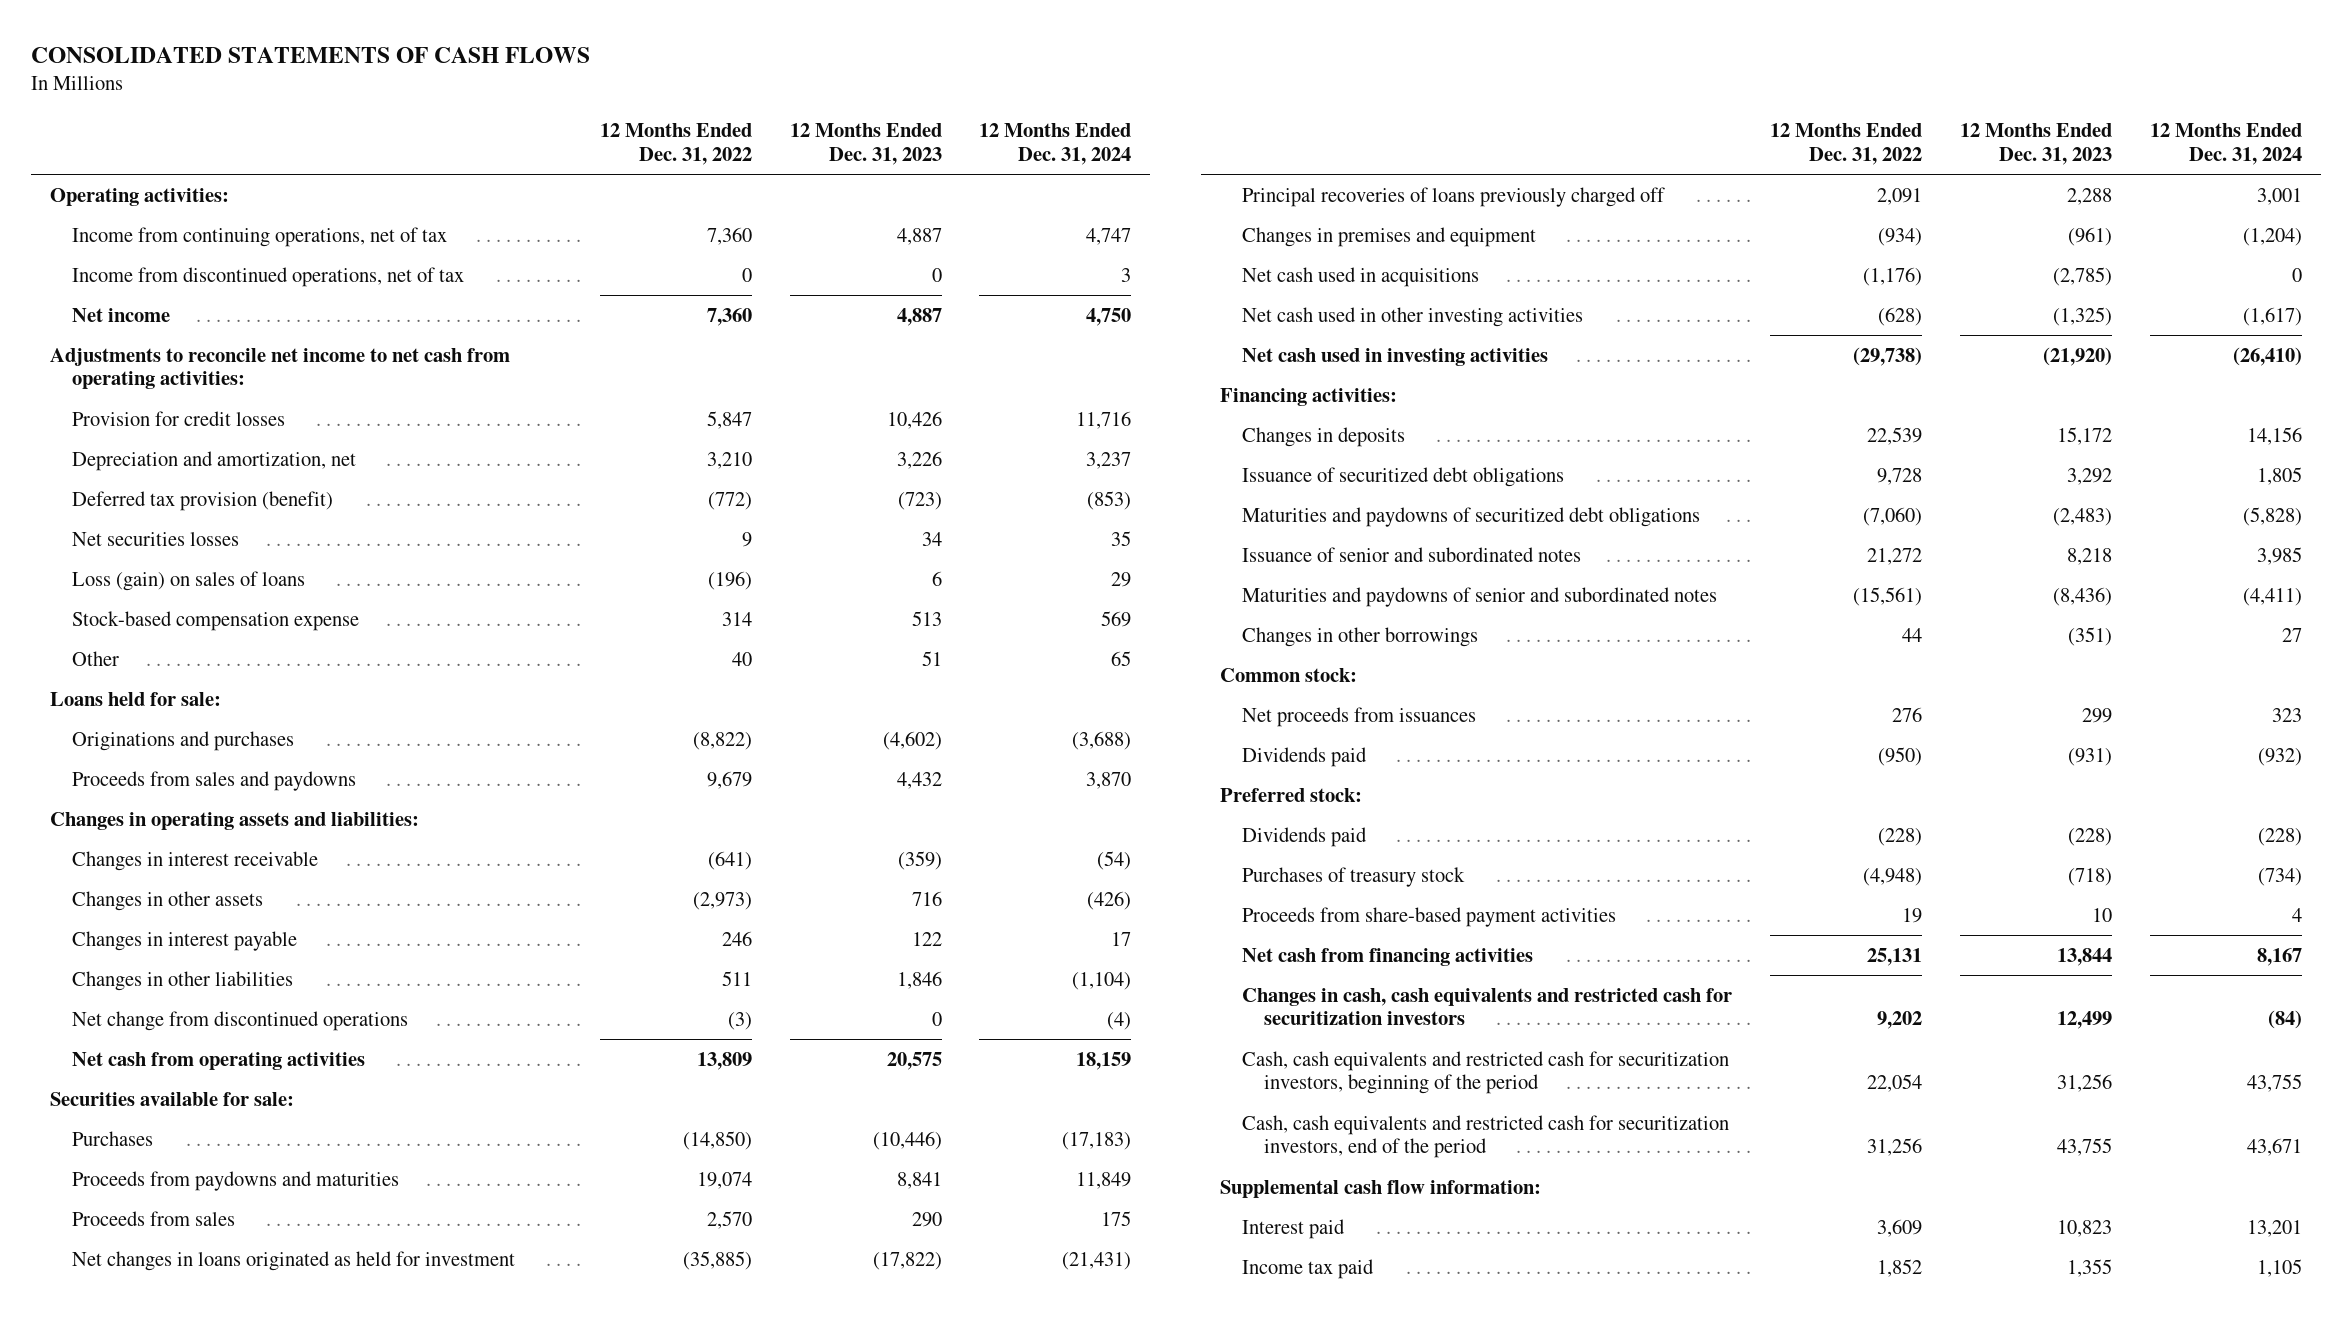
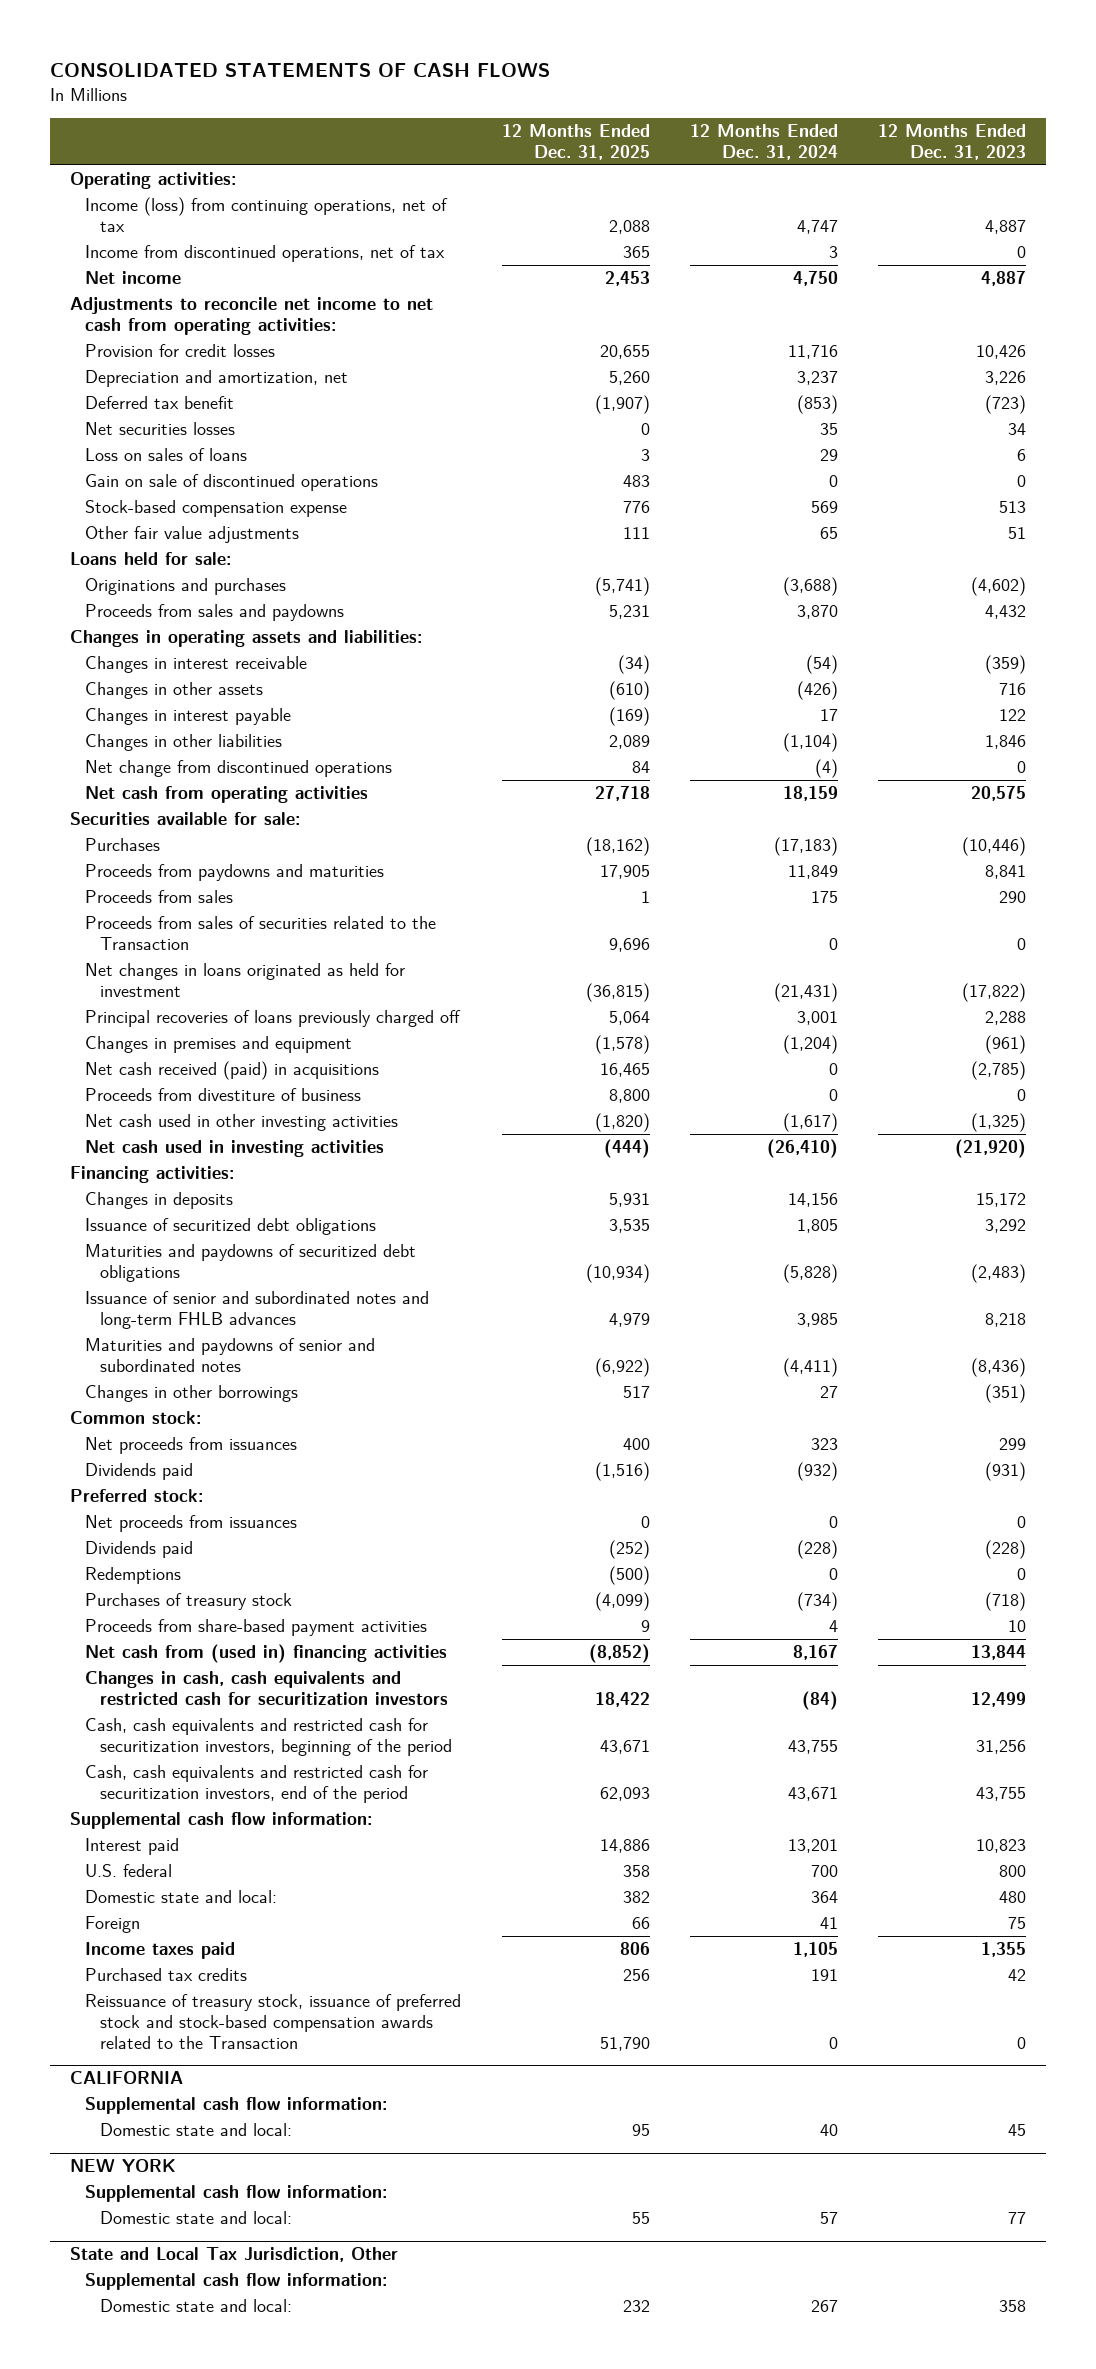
- | 12 Months Ended Dec. 31, 2022 | 12 Months Ended Dec. 31, 2023 | 12 Months Ended Dec. 31, 2024
+ | 12 Months Ended Dec. 31, 2025 | 12 Months Ended Dec. 31, 2024 | 12 Months Ended Dec. 31, 2023
- Income from continuing operations, net of tax | 7,360 | 4,887 | 4,747
+ Income (loss) from continuing operations, net of tax | 2,088 | 4,747 | 4,887
- Deferred tax provision (benefit) | (772) | (723) | (853)
+ Deferred tax benefit | (1,907) | (853) | (723)
- Loss (gain) on sales of loans | (196) | 6 | 29
+ Loss on sales of loans | 3 | 29 | 6
+ Gain on sale of discontinued operations | 483 | 0 | 0
- Other | 40 | 51 | 65
+ Other fair value adjustments | 111 | 65 | 51
+ Proceeds from sales of securities related to the Transaction | 9,696 | 0 | 0
- Net cash used in acquisitions | (1,176) | (2,785) | 0
+ Net cash received (paid) in acquisitions | 16,465 | 0 | (2,785)
+ Proceeds from divestiture of business | 8,800 | 0 | 0
- Issuance of senior and subordinated notes | 21,272 | 8,218 | 3,985
+ Issuance of senior and subordinated notes and long-term FHLB advances | 4,979 | 3,985 | 8,218
+ Net proceeds from issuances | 0 | 0 | 0
+ Redemptions | (500) | 0 | 0
- Net cash from financing activities | 25,131 | 13,844 | 8,167
+ Net cash from (used in) financing activities | (8,852) | 8,167 | 13,844
- Income tax paid | 1,852 | 1,355 | 1,105
+ U.S. federal | 358 | 700 | 800
+ Domestic state and local: | 382 | 364 | 480
+ Foreign | 66 | 41 | 75
+ Income taxes paid | 806 | 1,105 | 1,355
+ Purchased tax credits | 256 | 191 | 42
+ Reissuance of treasury stock, issuance of preferred stock and stock-based compensation awards related to the Transaction | 51,790 | 0 | 0
+ CALIFORNIA
+ Supplemental cash flow information:
+ Domestic state and local: | 95 | 40 | 45
+ NEW YORK
+ Supplemental cash flow information:
+ Domestic state and local: | 55 | 57 | 77
+ State and Local Tax Jurisdiction, Other
+ Supplemental cash flow information:
+ Domestic state and local: | 232 | 267 | 358

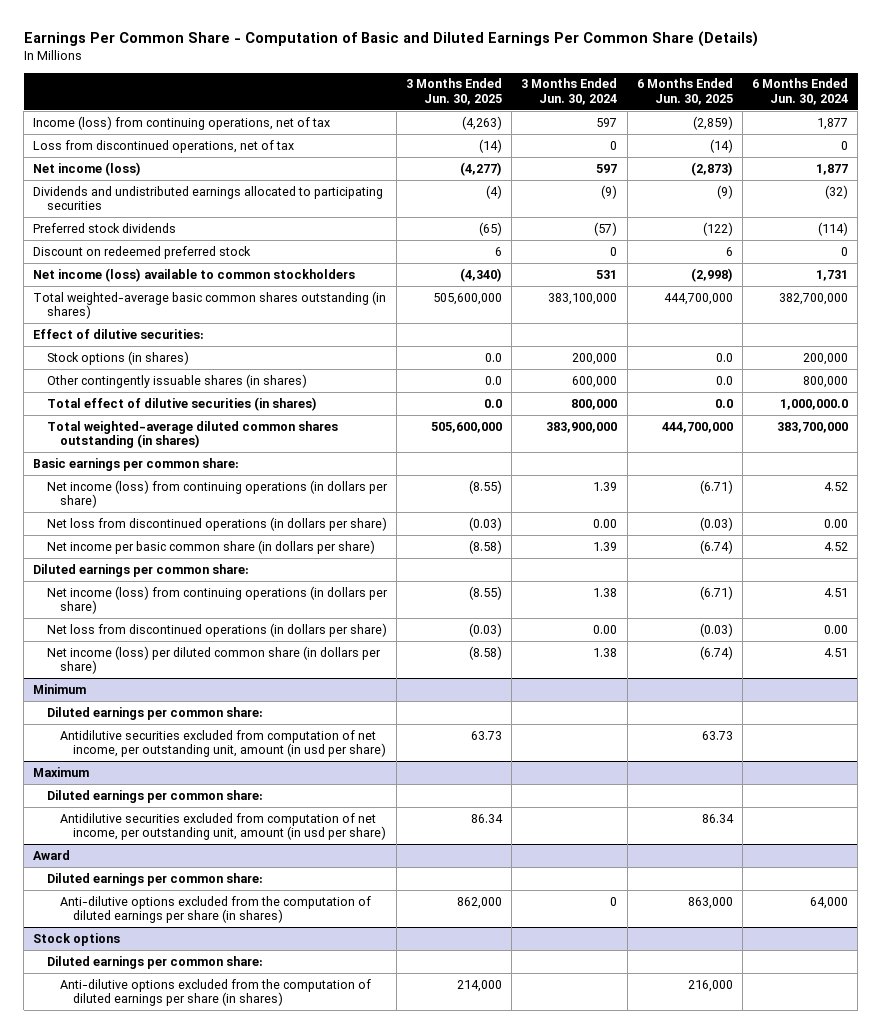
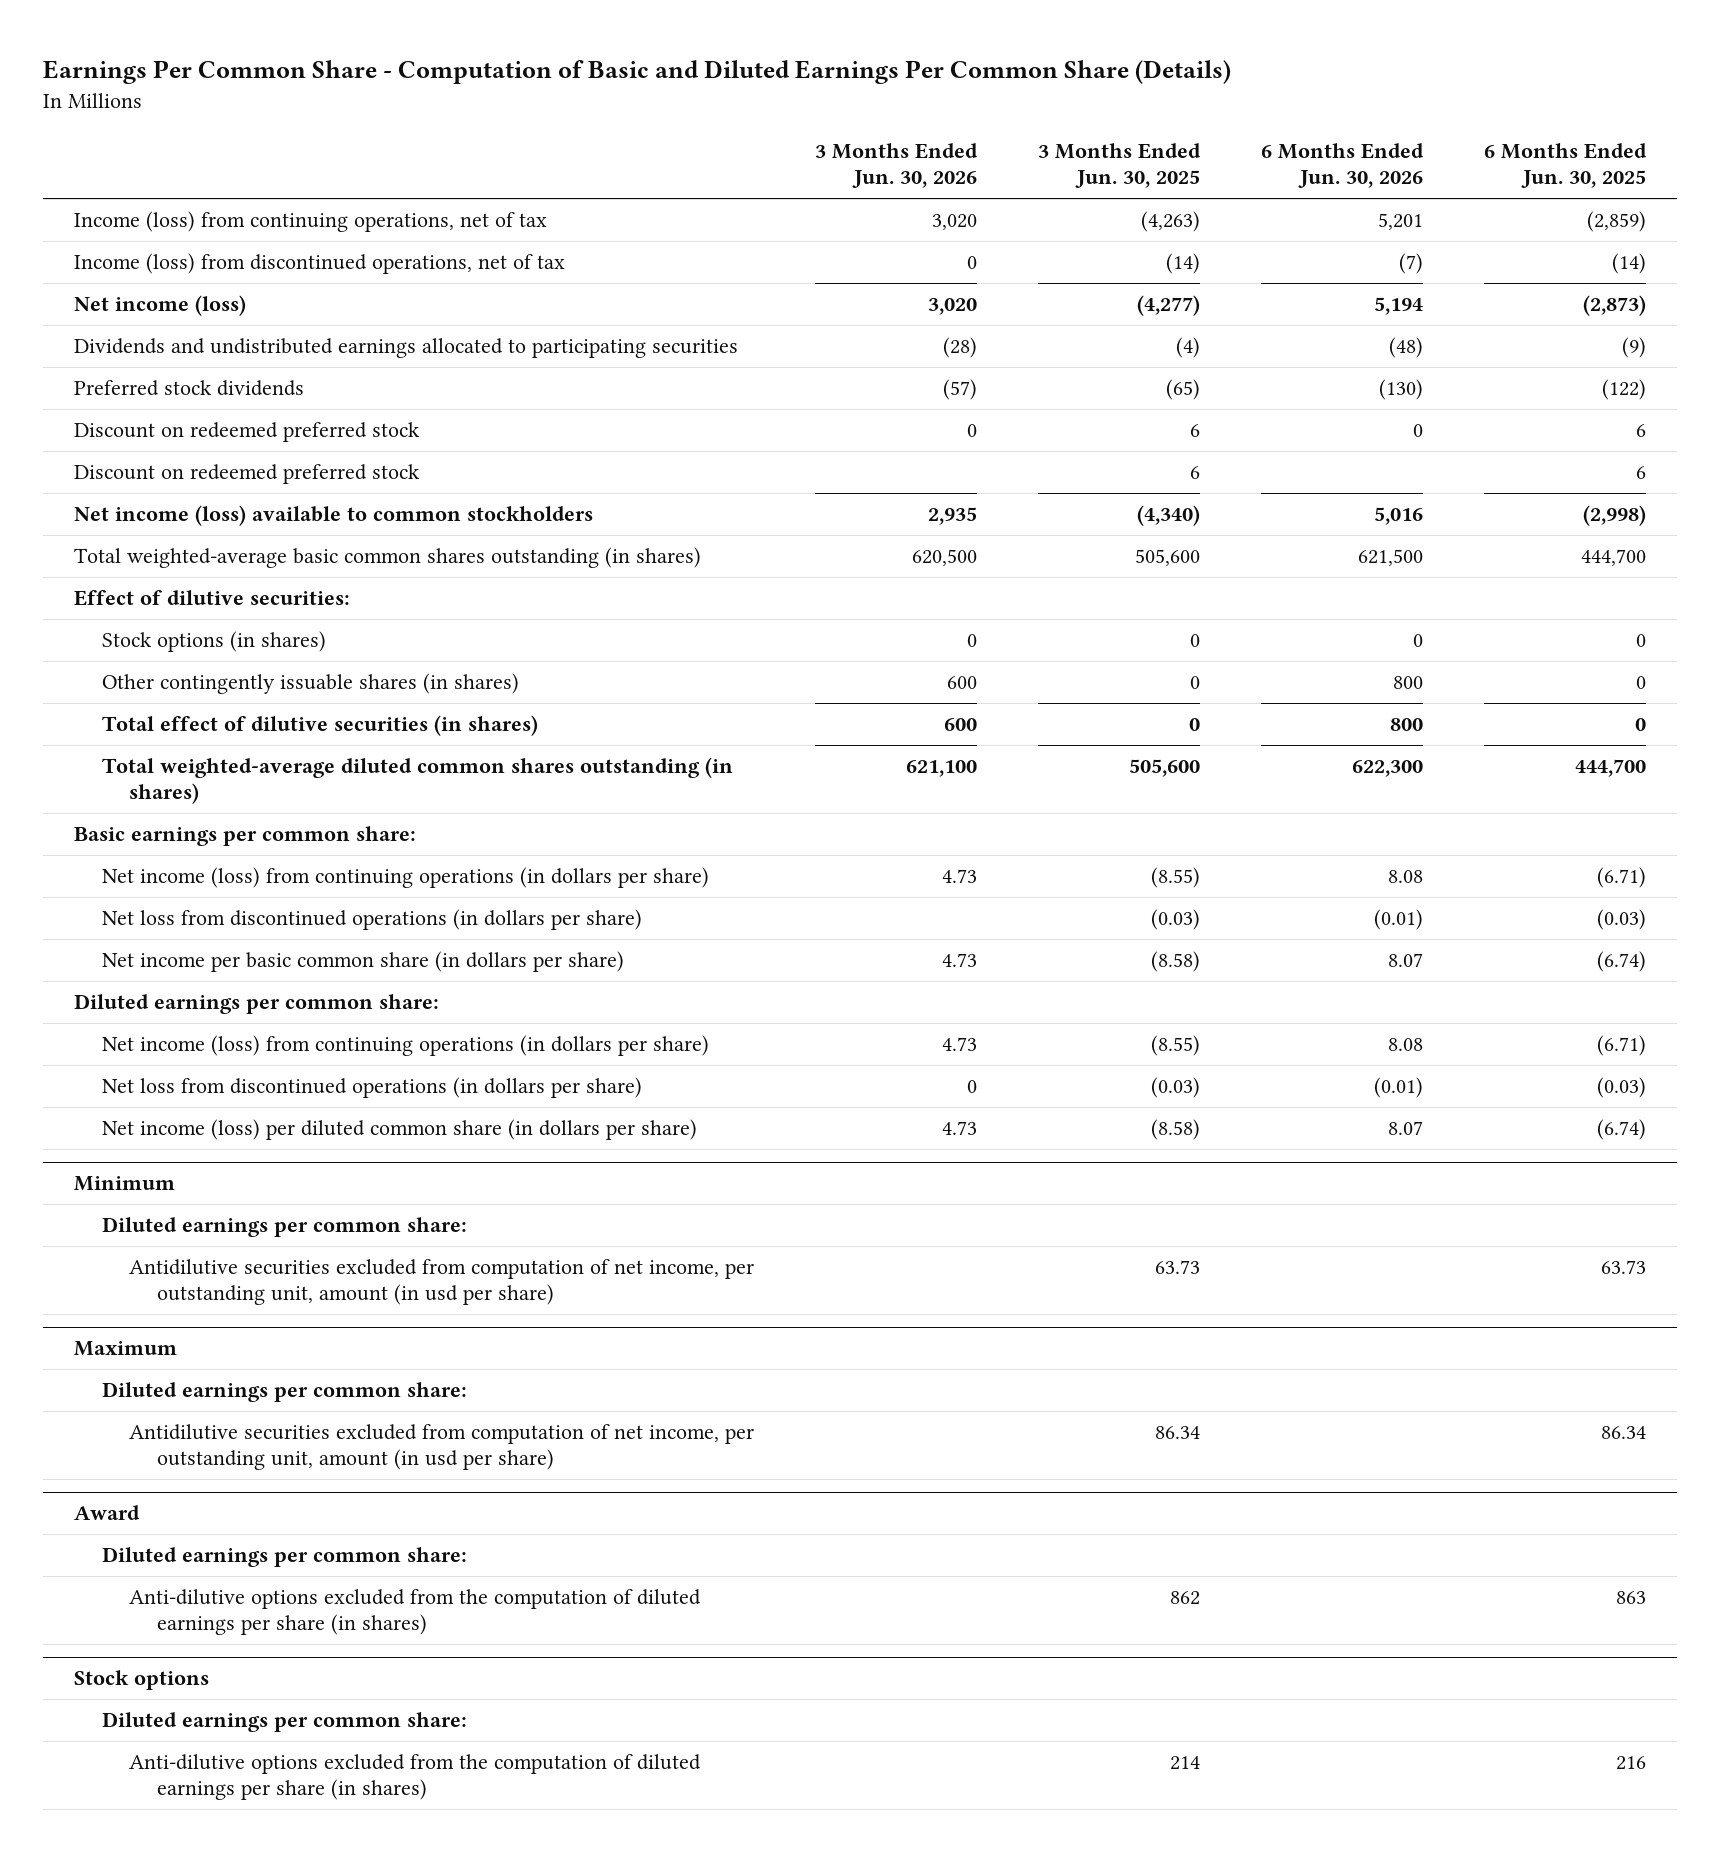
- | 3 Months Ended Jun. 30, 2025 | 3 Months Ended Jun. 30, 2024 | 6 Months Ended Jun. 30, 2025 | 6 Months Ended Jun. 30, 2024
+ | 3 Months Ended Jun. 30, 2026 | 3 Months Ended Jun. 30, 2025 | 6 Months Ended Jun. 30, 2026 | 6 Months Ended Jun. 30, 2025
- Loss from discontinued operations, net of tax | (14) | 0 | (14) | 0
+ Income (loss) from discontinued operations, net of tax | 0 | (14) | (7) | (14)
+ Discount on redeemed preferred stock | | 6 | | 6
- Total weighted-average basic common shares outstanding (in shares) | 505,600,000 | 383,100,000 | 444,700,000 | 382,700,000
+ Total weighted-average basic common shares outstanding (in shares) | 620,500 | 505,600 | 621,500 | 444,700
- Stock options (in shares) | 0.0 | 200,000 | 0.0 | 200,000
- Other contingently issuable shares (in shares) | 0.0 | 600,000 | 0.0 | 800,000
- Total effect of dilutive securities (in shares) | 0.0 | 800,000 | 0.0 | 1,000,000.0
- Total weighted-average diluted common shares outstanding (in shares) | 505,600,000 | 383,900,000 | 444,700,000 | 383,700,000
+ Stock options (in shares) | 0 | 0 | 0 | 0
+ Other contingently issuable shares (in shares) | 600 | 0 | 800 | 0
+ Total effect of dilutive securities (in shares) | 600 | 0 | 800 | 0
+ Total weighted-average diluted common shares outstanding (in shares) | 621,100 | 505,600 | 622,300 | 444,700
@ Award
- Anti-dilutive options excluded from the computation of diluted earnings per share (in shares) | 862,000 | 0 | 863,000 | 64,000
+ Anti-dilutive options excluded from the computation of diluted earnings per share (in shares) | | 862 | | 863
@ Stock options
- Anti-dilutive options excluded from the computation of diluted earnings per share (in shares) | 214,000 | | 216,000 |
+ Anti-dilutive options excluded from the computation of diluted earnings per share (in shares) | | 214 | | 216

